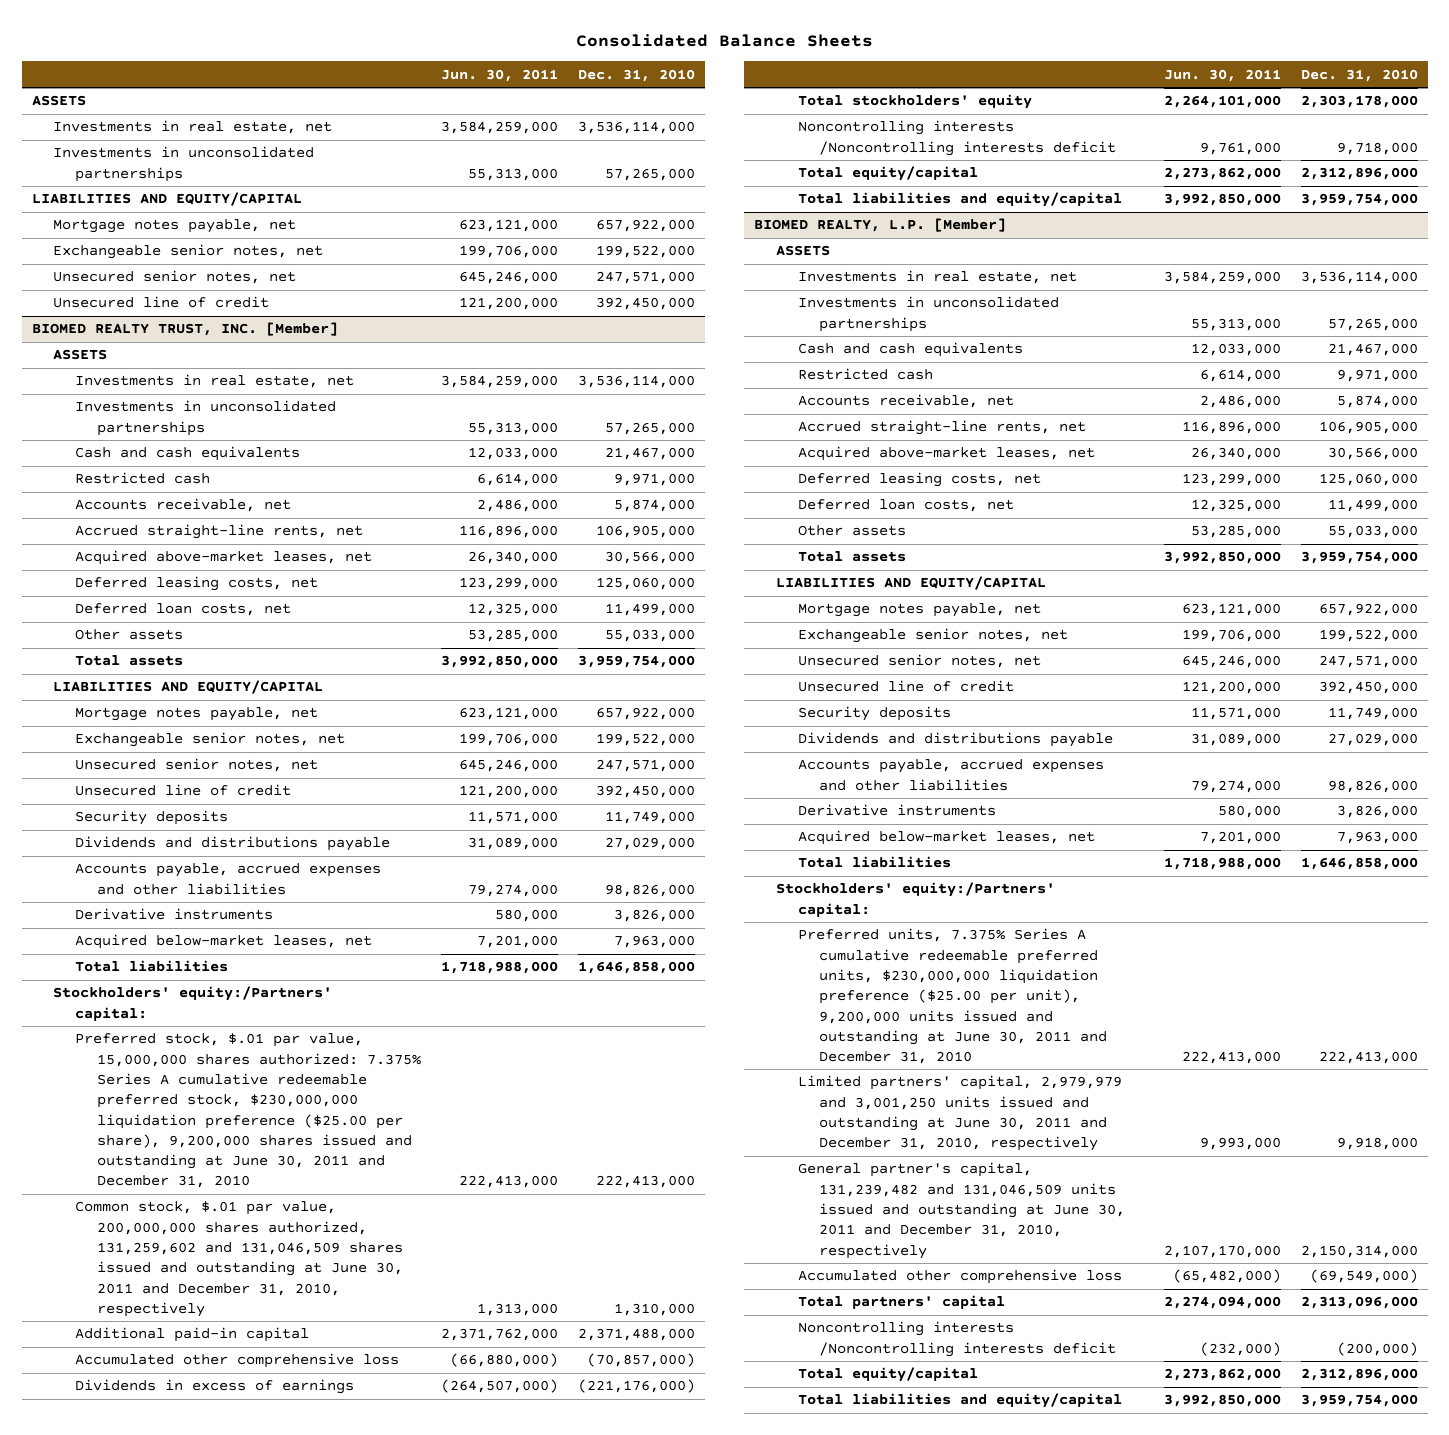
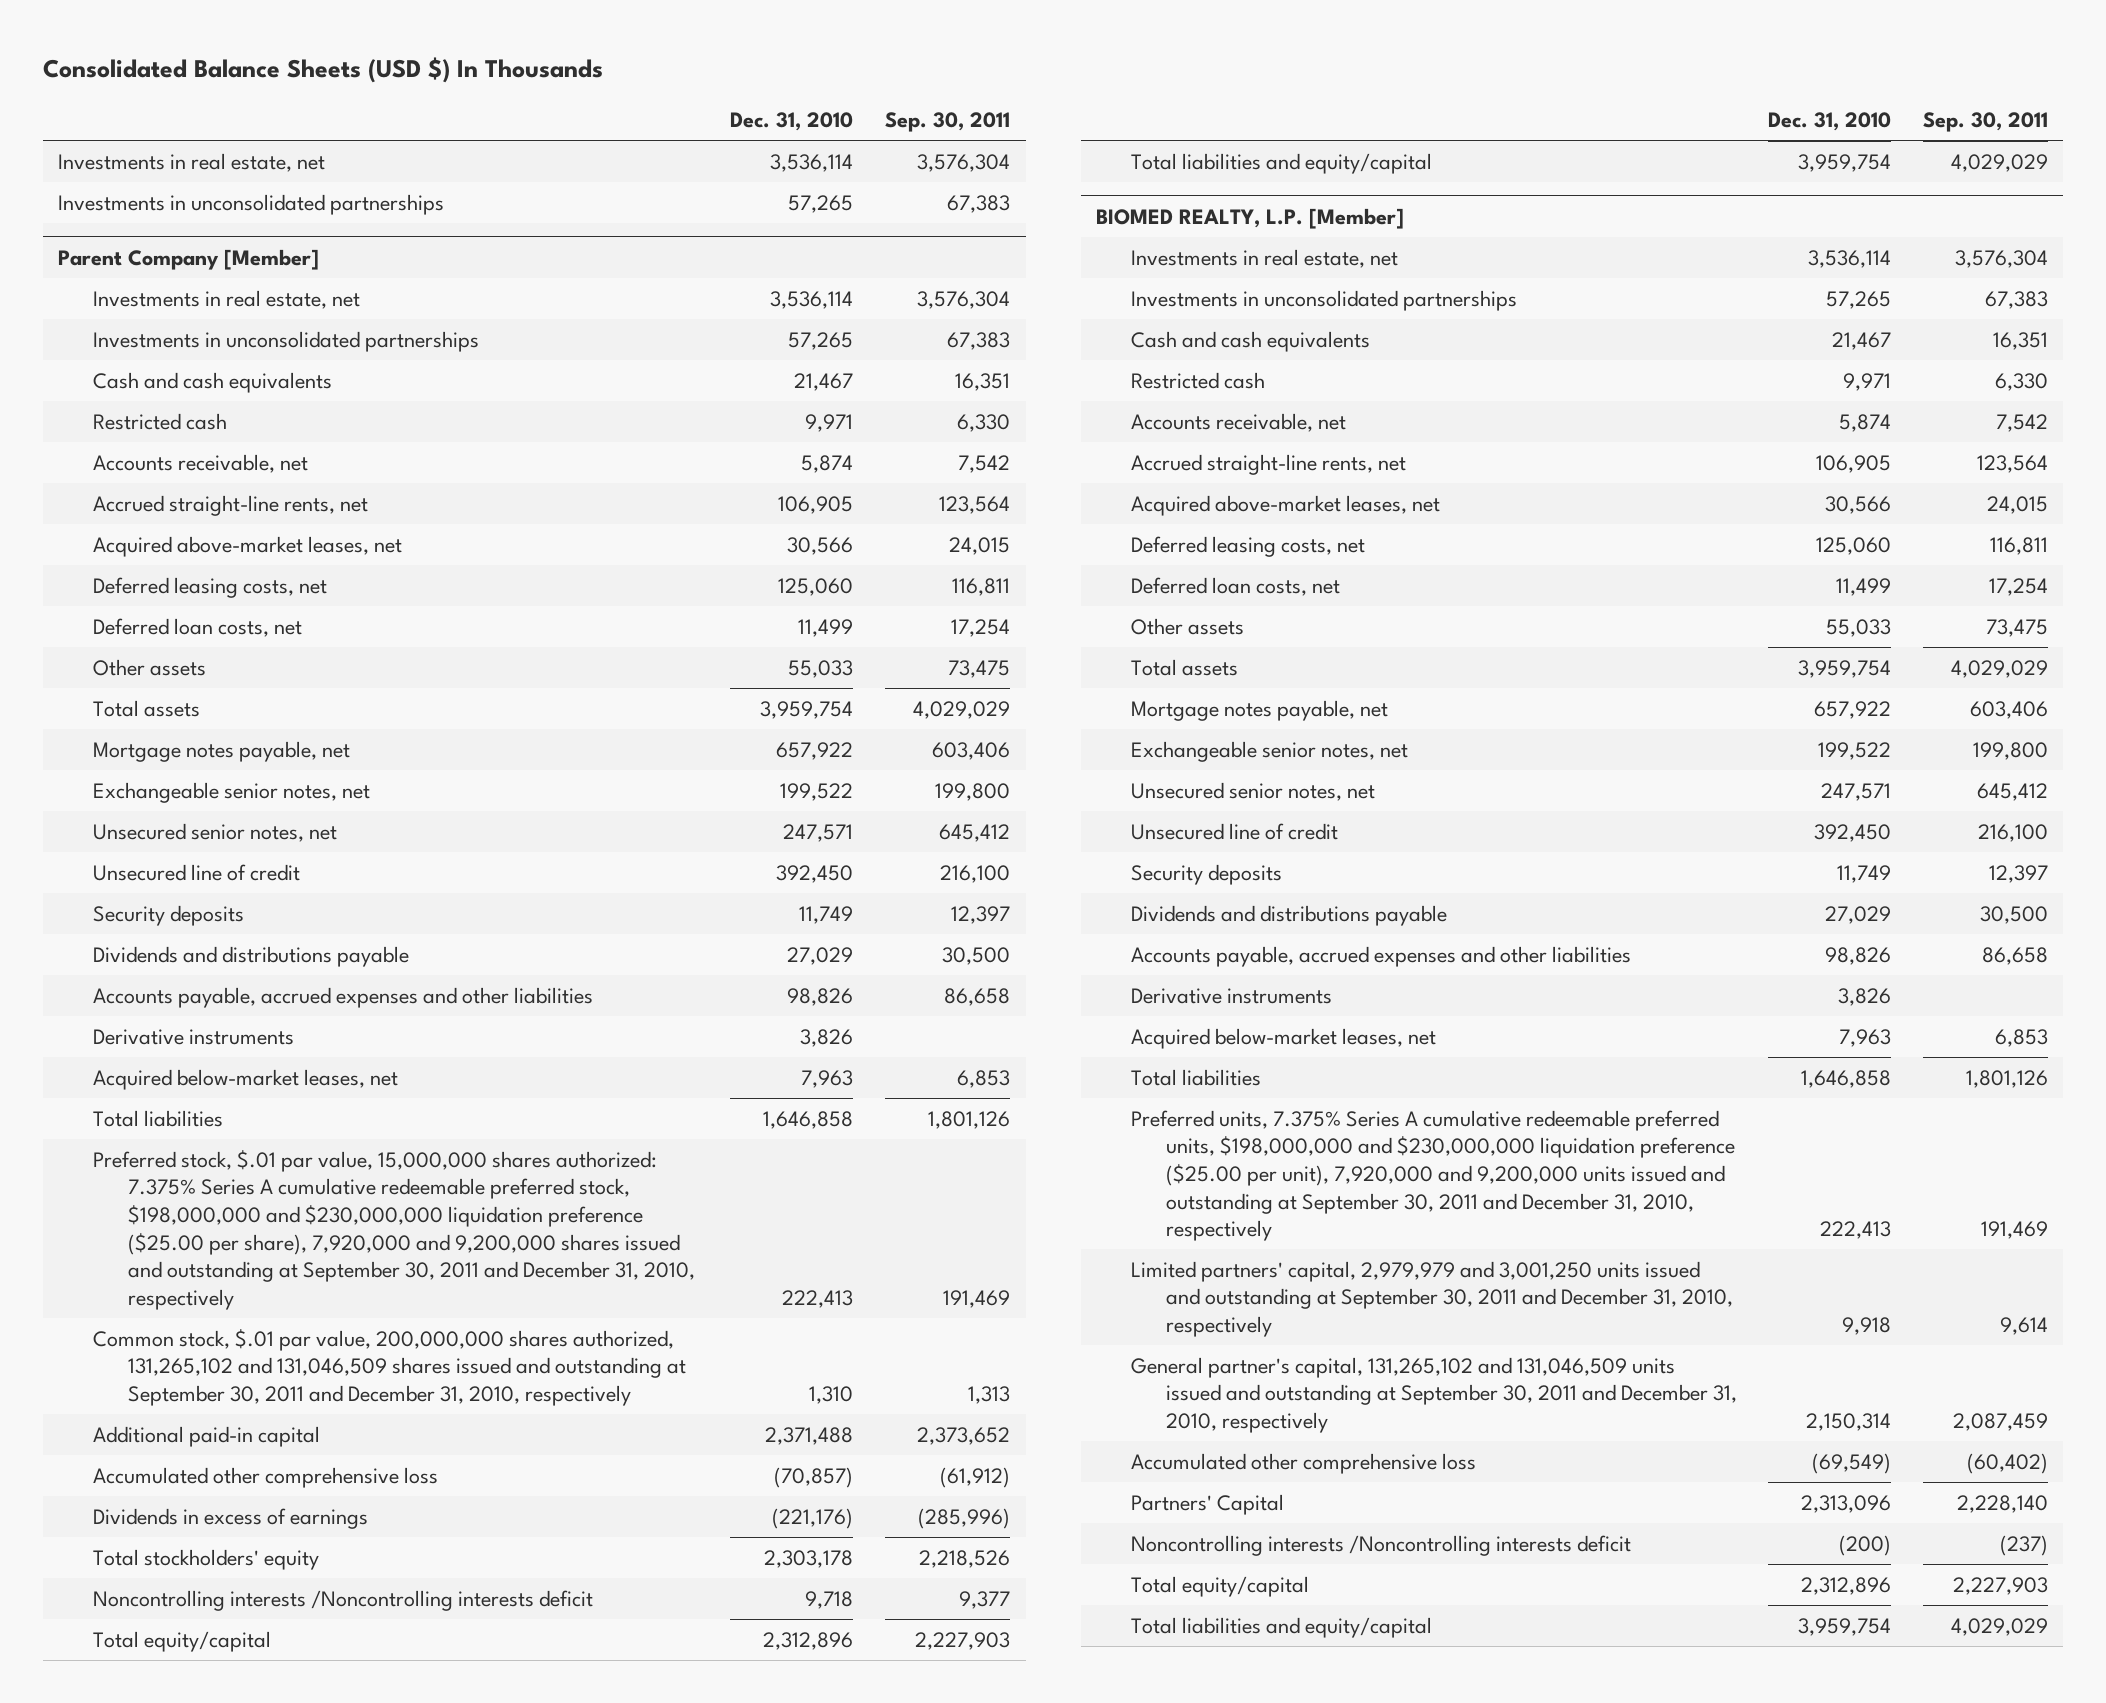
- Consolidated Balance Sheets
+ Consolidated Balance Sheets (USD $) In Thousands
- | Jun. 30, 2011 | Dec. 31, 2010
+ | Dec. 31, 2010 | Sep. 30, 2011
- ASSETS
- Investments in real estate, net | 3,584,259,000 | 3,536,114,000
- Investments in unconsolidated partnerships | 55,313,000 | 57,265,000
- LIABILITIES AND EQUITY/CAPITAL
- Mortgage notes payable, net | 623,121,000 | 657,922,000
- Exchangeable senior notes, net | 199,706,000 | 199,522,000
- Unsecured senior notes, net | 645,246,000 | 247,571,000
- Unsecured line of credit | 121,200,000 | 392,450,000
- BIOMED REALTY TRUST, INC. [Member]
- ASSETS
- Investments in real estate, net | 3,584,259,000 | 3,536,114,000
- Investments in unconsolidated partnerships | 55,313,000 | 57,265,000
- Cash and cash equivalents | 12,033,000 | 21,467,000
- Restricted cash | 6,614,000 | 9,971,000
- Accounts receivable, net | 2,486,000 | 5,874,000
- Accrued straight-line rents, net | 116,896,000 | 106,905,000
- Acquired above-market leases, net | 26,340,000 | 30,566,000
- Deferred leasing costs, net | 123,299,000 | 125,060,000
- Deferred loan costs, net | 12,325,000 | 11,499,000
- Other assets | 53,285,000 | 55,033,000
- Total assets | 3,992,850,000 | 3,959,754,000
- LIABILITIES AND EQUITY/CAPITAL
- Mortgage notes payable, net | 623,121,000 | 657,922,000
- Exchangeable senior notes, net | 199,706,000 | 199,522,000
- Unsecured senior notes, net | 645,246,000 | 247,571,000
- Unsecured line of credit | 121,200,000 | 392,450,000
- Security deposits | 11,571,000 | 11,749,000
- Dividends and distributions payable | 31,089,000 | 27,029,000
- Accounts payable, accrued expenses and other liabilities | 79,274,000 | 98,826,000
- Derivative instruments | 580,000 | 3,826,000
- Acquired below-market leases, net | 7,201,000 | 7,963,000
- Total liabilities | 1,718,988,000 | 1,646,858,000
- Stockholders' equity:/Partners' capital:
- Preferred stock, $.01 par value, 15,000,000 shares authorized: 7.375% Series A cumulative redeemable preferred stock, $230,000,000 liquidation preference ($25.00 per share), 9,200,000 shares issued and outstanding at June 30, 2011 and December 31, 2010 | 222,413,000 | 222,413,000
- Common stock, $.01 par value, 200,000,000 shares authorized, 131,259,602 and 131,046,509 shares issued and outstanding at June 30, 2011 and December 31, 2010, respectively | 1,313,000 | 1,310,000
- Additional paid-in capital | 2,371,762,000 | 2,371,488,000
- Accumulated other comprehensive loss | (66,880,000) | (70,857,000)
- Dividends in excess of earnings | (264,507,000) | (221,176,000)
- Total stockholders' equity | 2,264,101,000 | 2,303,178,000
- Noncontrolling interests /Noncontrolling interests deficit | 9,761,000 | 9,718,000
- Total equity/capital | 2,273,862,000 | 2,312,896,000
- Total liabilities and equity/capital | 3,992,850,000 | 3,959,754,000
+ Investments in real estate, net | 3,536,114 | 3,576,304
+ Investments in unconsolidated partnerships | 57,265 | 67,383
+ Parent Company [Member]
+ Investments in real estate, net | 3,536,114 | 3,576,304
+ Investments in unconsolidated partnerships | 57,265 | 67,383
+ Cash and cash equivalents | 21,467 | 16,351
+ Restricted cash | 9,971 | 6,330
+ Accounts receivable, net | 5,874 | 7,542
+ Accrued straight-line rents, net | 106,905 | 123,564
+ Acquired above-market leases, net | 30,566 | 24,015
+ Deferred leasing costs, net | 125,060 | 116,811
+ Deferred loan costs, net | 11,499 | 17,254
+ Other assets | 55,033 | 73,475
+ Total assets | 3,959,754 | 4,029,029
+ Mortgage notes payable, net | 657,922 | 603,406
+ Exchangeable senior notes, net | 199,522 | 199,800
+ Unsecured senior notes, net | 247,571 | 645,412
+ Unsecured line of credit | 392,450 | 216,100
+ Security deposits | 11,749 | 12,397
+ Dividends and distributions payable | 27,029 | 30,500
+ Accounts payable, accrued expenses and other liabilities | 98,826 | 86,658
+ Derivative instruments | 3,826 |
+ Acquired below-market leases, net | 7,963 | 6,853
+ Total liabilities | 1,646,858 | 1,801,126
+ Preferred stock, $.01 par value, 15,000,000 shares authorized: 7.375% Series A cumulative redeemable preferred stock, $198,000,000 and $230,000,000 liquidation preference ($25.00 per share), 7,920,000 and 9,200,000 shares issued and outstanding at September 30, 2011 and December 31, 2010, respectively | 222,413 | 191,469
+ Common stock, $.01 par value, 200,000,000 shares authorized, 131,265,102 and 131,046,509 shares issued and outstanding at September 30, 2011 and December 31, 2010, respectively | 1,310 | 1,313
+ Additional paid-in capital | 2,371,488 | 2,373,652
+ Accumulated other comprehensive loss | (70,857) | (61,912)
+ Dividends in excess of earnings | (221,176) | (285,996)
+ Total stockholders' equity | 2,303,178 | 2,218,526
+ Noncontrolling interests /Noncontrolling interests deficit | 9,718 | 9,377
+ Total equity/capital | 2,312,896 | 2,227,903
+ Total liabilities and equity/capital | 3,959,754 | 4,029,029
@ BIOMED REALTY, L.P. [Member]
- ASSETS
- Investments in real estate, net | 3,584,259,000 | 3,536,114,000
- Investments in unconsolidated partnerships | 55,313,000 | 57,265,000
- Cash and cash equivalents | 12,033,000 | 21,467,000
- Restricted cash | 6,614,000 | 9,971,000
- Accounts receivable, net | 2,486,000 | 5,874,000
- Accrued straight-line rents, net | 116,896,000 | 106,905,000
- Acquired above-market leases, net | 26,340,000 | 30,566,000
- Deferred leasing costs, net | 123,299,000 | 125,060,000
- Deferred loan costs, net | 12,325,000 | 11,499,000
- Other assets | 53,285,000 | 55,033,000
- Total assets | 3,992,850,000 | 3,959,754,000
- LIABILITIES AND EQUITY/CAPITAL
- Mortgage notes payable, net | 623,121,000 | 657,922,000
- Exchangeable senior notes, net | 199,706,000 | 199,522,000
- Unsecured senior notes, net | 645,246,000 | 247,571,000
- Unsecured line of credit | 121,200,000 | 392,450,000
- Security deposits | 11,571,000 | 11,749,000
- Dividends and distributions payable | 31,089,000 | 27,029,000
- Accounts payable, accrued expenses and other liabilities | 79,274,000 | 98,826,000
- Derivative instruments | 580,000 | 3,826,000
- Acquired below-market leases, net | 7,201,000 | 7,963,000
- Total liabilities | 1,718,988,000 | 1,646,858,000
- Stockholders' equity:/Partners' capital:
- Preferred units, 7.375% Series A cumulative redeemable preferred units, $230,000,000 liquidation preference ($25.00 per unit), 9,200,000 units issued and outstanding at June 30, 2011 and December 31, 2010 | 222,413,000 | 222,413,000
- Limited partners' capital, 2,979,979 and 3,001,250 units issued and outstanding at June 30, 2011 and December 31, 2010, respectively | 9,993,000 | 9,918,000
- General partner's capital, 131,239,482 and 131,046,509 units issued and outstanding at June 30, 2011 and December 31, 2010, respectively | 2,107,170,000 | 2,150,314,000
- Accumulated other comprehensive loss | (65,482,000) | (69,549,000)
- Total partners' capital | 2,274,094,000 | 2,313,096,000
- Noncontrolling interests /Noncontrolling interests deficit | (232,000) | (200,000)
- Total equity/capital | 2,273,862,000 | 2,312,896,000
- Total liabilities and equity/capital | 3,992,850,000 | 3,959,754,000
+ Investments in real estate, net | 3,536,114 | 3,576,304
+ Investments in unconsolidated partnerships | 57,265 | 67,383
+ Cash and cash equivalents | 21,467 | 16,351
+ Restricted cash | 9,971 | 6,330
+ Accounts receivable, net | 5,874 | 7,542
+ Accrued straight-line rents, net | 106,905 | 123,564
+ Acquired above-market leases, net | 30,566 | 24,015
+ Deferred leasing costs, net | 125,060 | 116,811
+ Deferred loan costs, net | 11,499 | 17,254
+ Other assets | 55,033 | 73,475
+ Total assets | 3,959,754 | 4,029,029
+ Mortgage notes payable, net | 657,922 | 603,406
+ Exchangeable senior notes, net | 199,522 | 199,800
+ Unsecured senior notes, net | 247,571 | 645,412
+ Unsecured line of credit | 392,450 | 216,100
+ Security deposits | 11,749 | 12,397
+ Dividends and distributions payable | 27,029 | 30,500
+ Accounts payable, accrued expenses and other liabilities | 98,826 | 86,658
+ Derivative instruments | 3,826 |
+ Acquired below-market leases, net | 7,963 | 6,853
+ Total liabilities | 1,646,858 | 1,801,126
+ Preferred units, 7.375% Series A cumulative redeemable preferred units, $198,000,000 and $230,000,000 liquidation preference ($25.00 per unit), 7,920,000 and 9,200,000 units issued and outstanding at September 30, 2011 and December 31, 2010, respectively | 222,413 | 191,469
+ Limited partners' capital, 2,979,979 and 3,001,250 units issued and outstanding at September 30, 2011 and December 31, 2010, respectively | 9,918 | 9,614
+ General partner's capital, 131,265,102 and 131,046,509 units issued and outstanding at September 30, 2011 and December 31, 2010, respectively | 2,150,314 | 2,087,459
+ Accumulated other comprehensive loss | (69,549) | (60,402)
+ Partners' Capital | 2,313,096 | 2,228,140
+ Noncontrolling interests /Noncontrolling interests deficit | (200) | (237)
+ Total equity/capital | 2,312,896 | 2,227,903
+ Total liabilities and equity/capital | 3,959,754 | 4,029,029

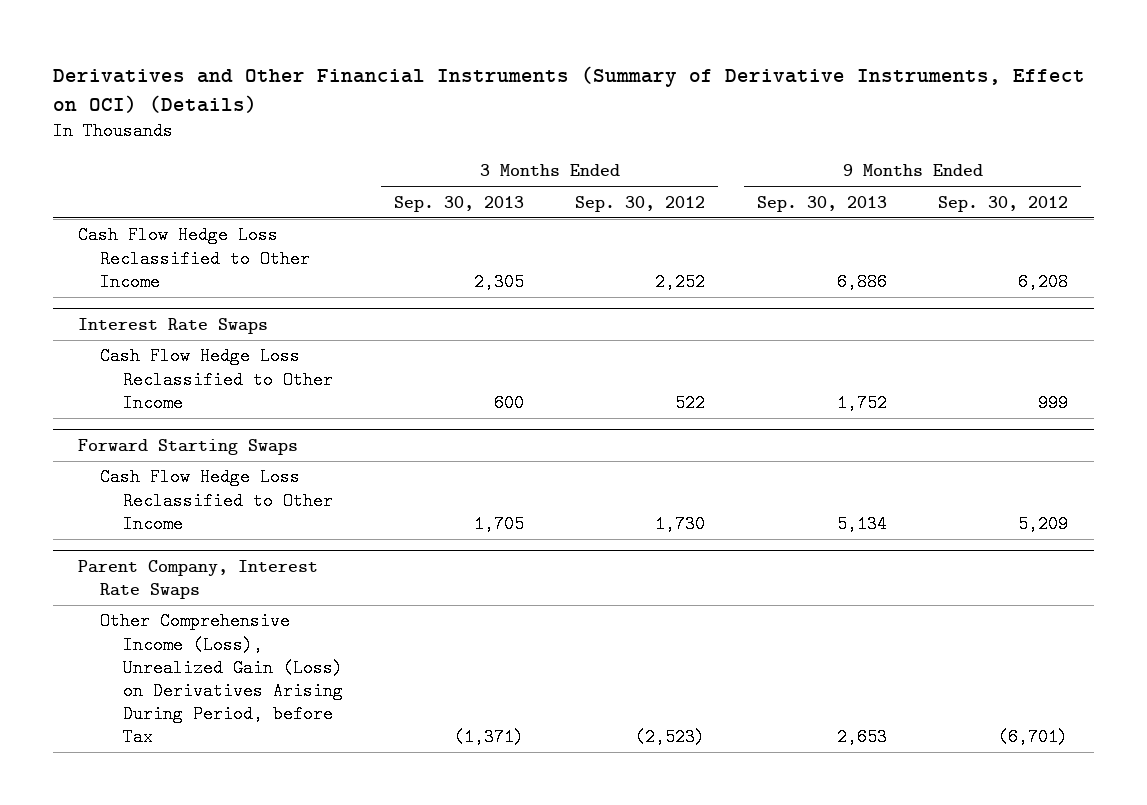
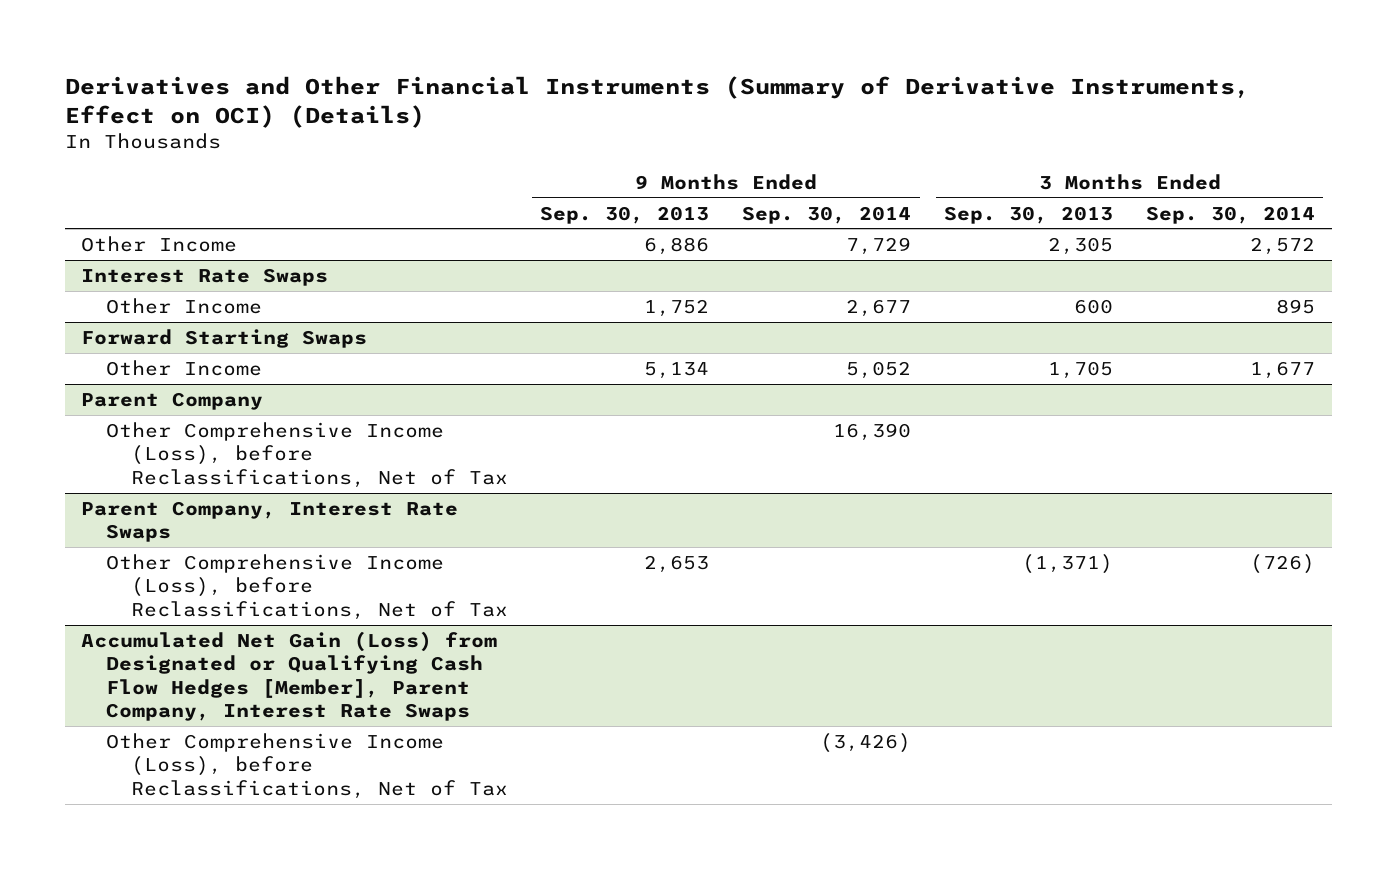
- | 3 Months Ended Sep. 30, 2013 | 3 Months Ended Sep. 30, 2012 | 9 Months Ended Sep. 30, 2013 | 9 Months Ended Sep. 30, 2012
+ | 9 Months Ended Sep. 30, 2013 | 9 Months Ended Sep. 30, 2014 | 3 Months Ended Sep. 30, 2013 | 3 Months Ended Sep. 30, 2014
- Cash Flow Hedge Loss Reclassified to Other Income | 2,305 | 2,252 | 6,886 | 6,208
+ Other Income | 6,886 | 7,729 | 2,305 | 2,572
@ Interest Rate Swaps
- Cash Flow Hedge Loss Reclassified to Other Income | 600 | 522 | 1,752 | 999
+ Other Income | 1,752 | 2,677 | 600 | 895
@ Forward Starting Swaps
- Cash Flow Hedge Loss Reclassified to Other Income | 1,705 | 1,730 | 5,134 | 5,209
+ Other Income | 5,134 | 5,052 | 1,705 | 1,677
+ Parent Company
+ Other Comprehensive Income (Loss), before Reclassifications, Net of Tax | | 16,390 | |
@ Parent Company, Interest Rate Swaps
- Other Comprehensive Income (Loss), Unrealized Gain (Loss) on Derivatives Arising During Period, before Tax | (1,371) | (2,523) | 2,653 | (6,701)
+ Other Comprehensive Income (Loss), before Reclassifications, Net of Tax | 2,653 | | (1,371) | (726)
+ Accumulated Net Gain (Loss) from Designated or Qualifying Cash Flow Hedges [Member], Parent Company, Interest Rate Swaps
+ Other Comprehensive Income (Loss), before Reclassifications, Net of Tax | | (3,426) | |

